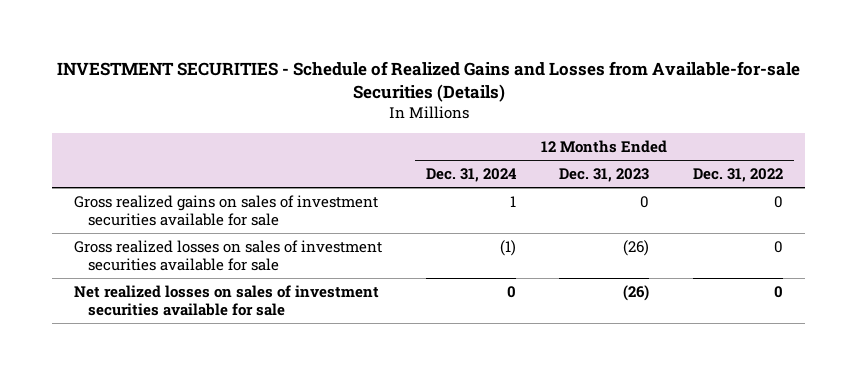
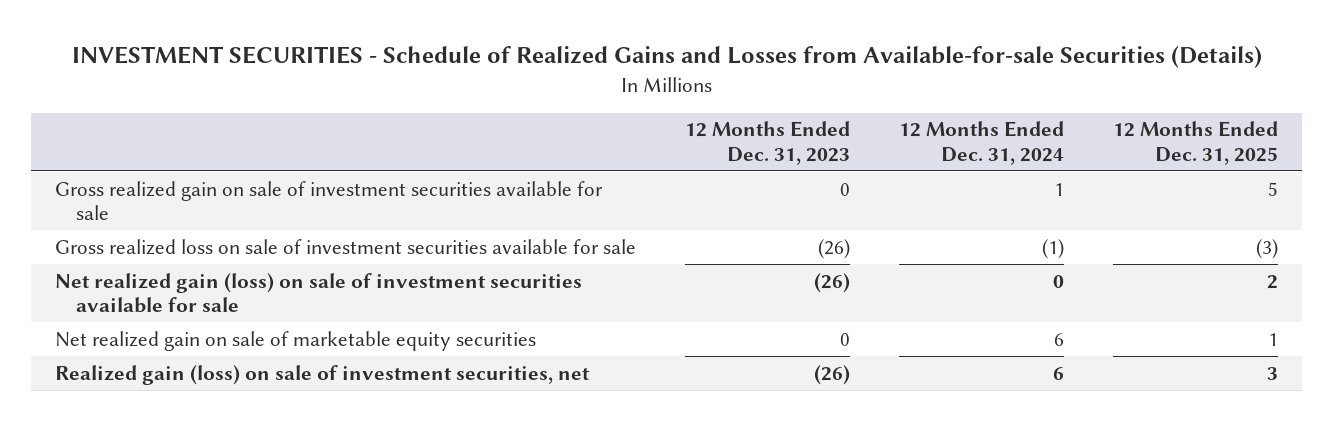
- | 12 Months Ended Dec. 31, 2024 | 12 Months Ended Dec. 31, 2023 | 12 Months Ended Dec. 31, 2022
+ | 12 Months Ended Dec. 31, 2023 | 12 Months Ended Dec. 31, 2024 | 12 Months Ended Dec. 31, 2025
- Gross realized gains on sales of investment securities available for sale | 1 | 0 | 0
- Gross realized losses on sales of investment securities available for sale | (1) | (26) | 0
- Net realized losses on sales of investment securities available for sale | 0 | (26) | 0
+ Gross realized gain on sale of investment securities available for sale | 0 | 1 | 5
+ Gross realized loss on sale of investment securities available for sale | (26) | (1) | (3)
+ Net realized gain (loss) on sale of investment securities available for sale | (26) | 0 | 2
+ Net realized gain on sale of marketable equity securities | 0 | 6 | 1
+ Realized gain (loss) on sale of investment securities, net | (26) | 6 | 3

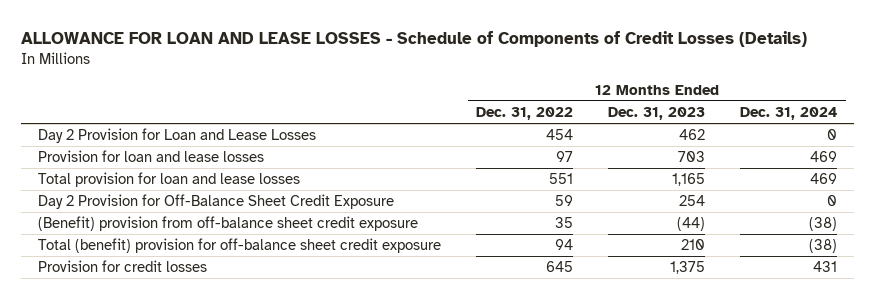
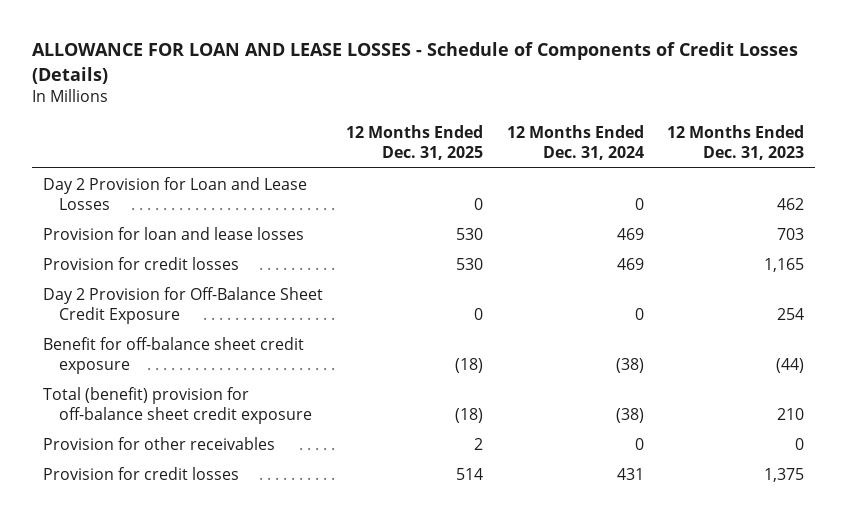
- | 12 Months Ended Dec. 31, 2022 | 12 Months Ended Dec. 31, 2023 | 12 Months Ended Dec. 31, 2024
+ | 12 Months Ended Dec. 31, 2025 | 12 Months Ended Dec. 31, 2024 | 12 Months Ended Dec. 31, 2023
- Total provision for loan and lease losses | 551 | 1,165 | 469
+ Provision for credit losses | 530 | 469 | 1,165
- (Benefit) provision from off-balance sheet credit exposure | 35 | (44) | (38)
+ Benefit for off-balance sheet credit exposure | (18) | (38) | (44)
+ Provision for other receivables | 2 | 0 | 0

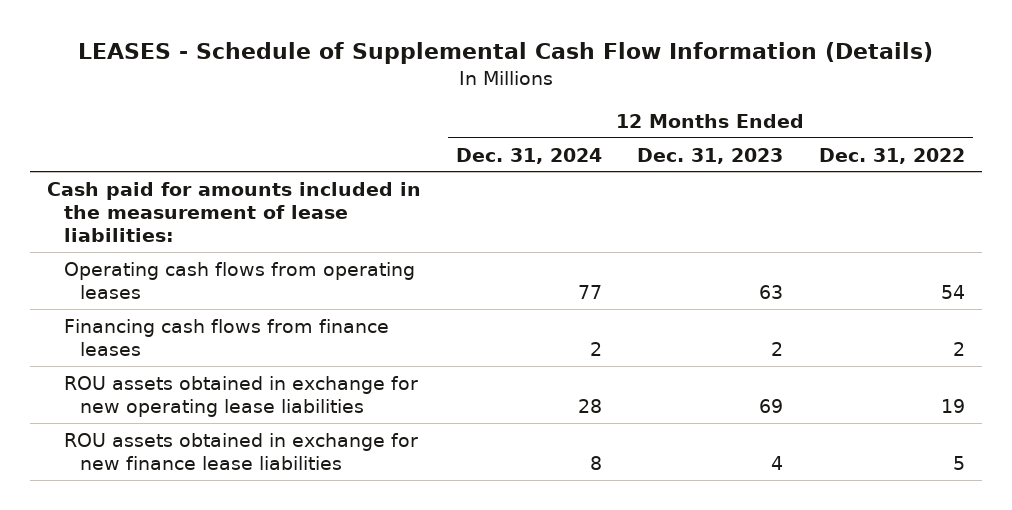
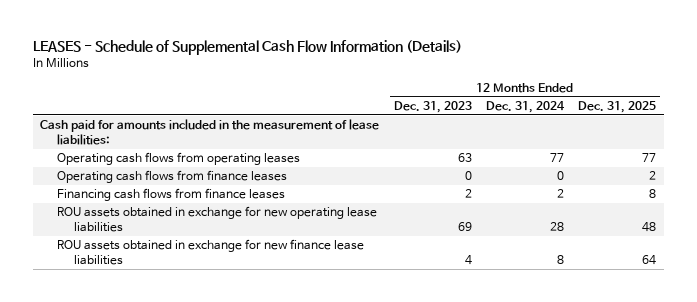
- | 12 Months Ended Dec. 31, 2024 | 12 Months Ended Dec. 31, 2023 | 12 Months Ended Dec. 31, 2022
+ | 12 Months Ended Dec. 31, 2023 | 12 Months Ended Dec. 31, 2024 | 12 Months Ended Dec. 31, 2025
+ Operating cash flows from finance leases | 0 | 0 | 2

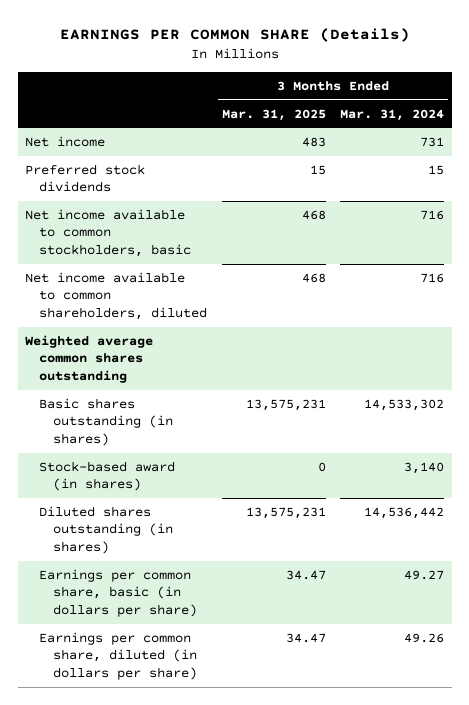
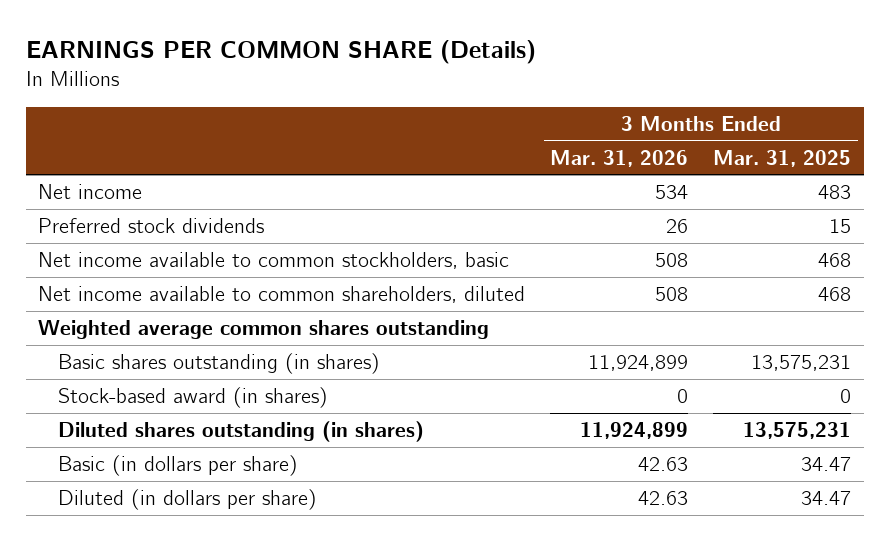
- | 3 Months Ended Mar. 31, 2025 | 3 Months Ended Mar. 31, 2024
+ | 3 Months Ended Mar. 31, 2026 | 3 Months Ended Mar. 31, 2025
- Earnings per common share, basic (in dollars per share) | 34.47 | 49.27
- Earnings per common share, diluted (in dollars per share) | 34.47 | 49.26
+ Basic (in dollars per share) | 42.63 | 34.47
+ Diluted (in dollars per share) | 42.63 | 34.47

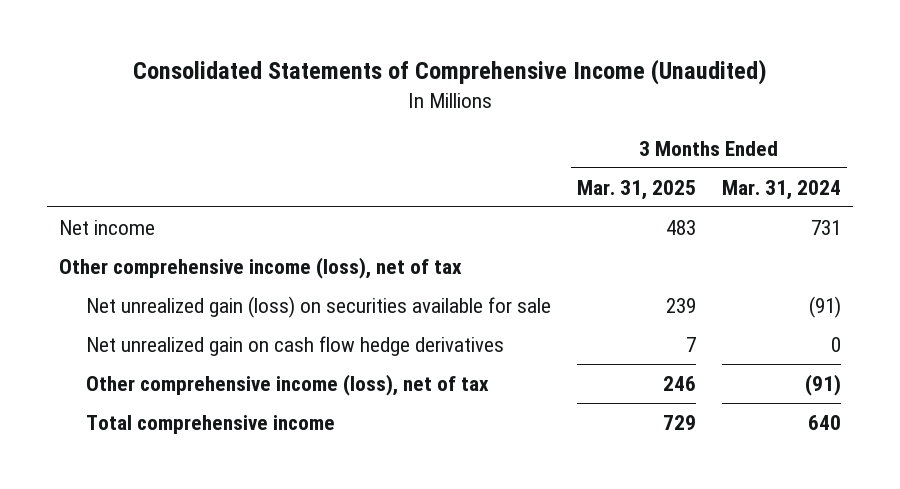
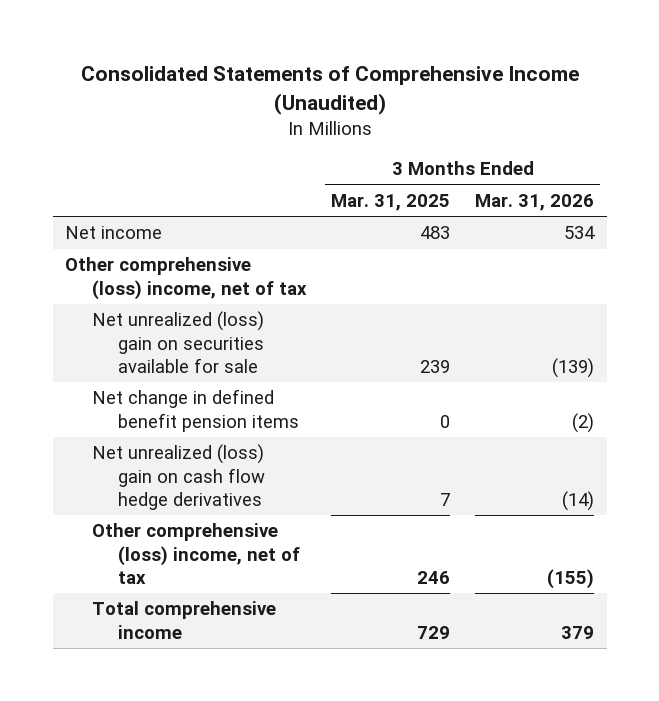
- | 3 Months Ended Mar. 31, 2025 | 3 Months Ended Mar. 31, 2024
+ | 3 Months Ended Mar. 31, 2025 | 3 Months Ended Mar. 31, 2026
- Other comprehensive income (loss), net of tax
- Net unrealized gain (loss) on securities available for sale | 239 | (91)
- Net unrealized gain on cash flow hedge derivatives | 7 | 0
- Other comprehensive income (loss), net of tax | 246 | (91)
+ Other comprehensive (loss) income, net of tax
+ Net unrealized (loss) gain on securities available for sale | 239 | (139)
+ Net change in defined benefit pension items | 0 | (2)
+ Net unrealized (loss) gain on cash flow hedge derivatives | 7 | (14)
+ Other comprehensive (loss) income, net of tax | 246 | (155)

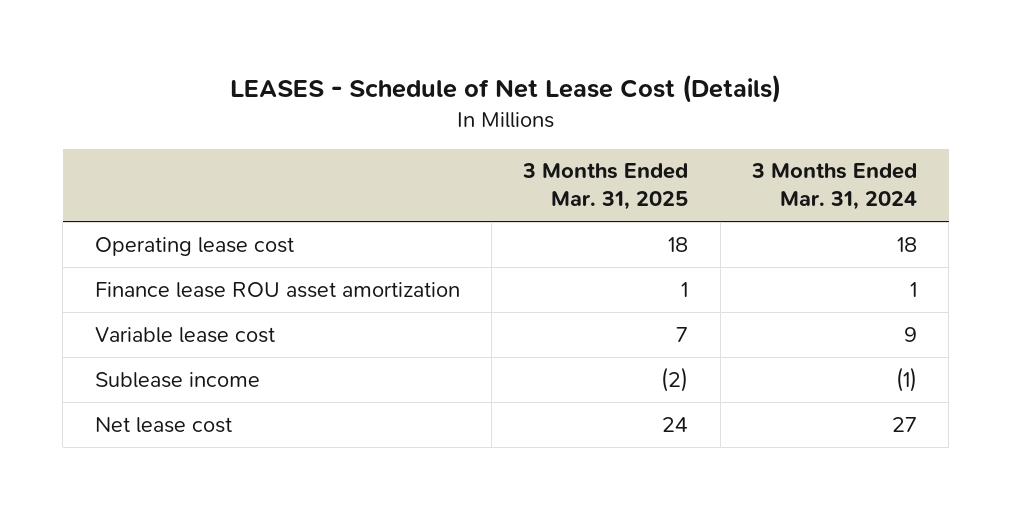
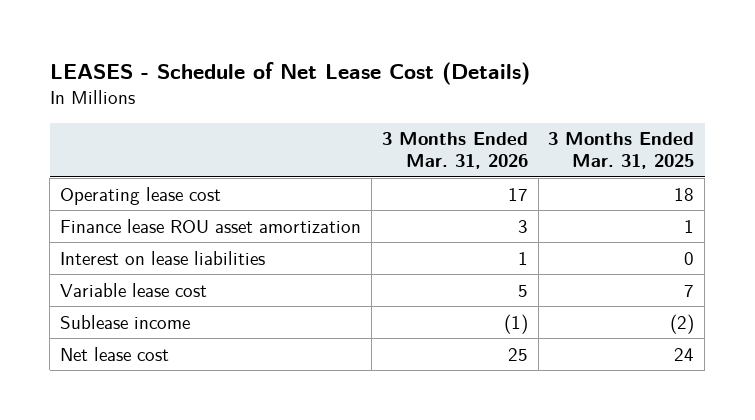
- | 3 Months Ended Mar. 31, 2025 | 3 Months Ended Mar. 31, 2024
+ | 3 Months Ended Mar. 31, 2026 | 3 Months Ended Mar. 31, 2025
+ Interest on lease liabilities | 1 | 0

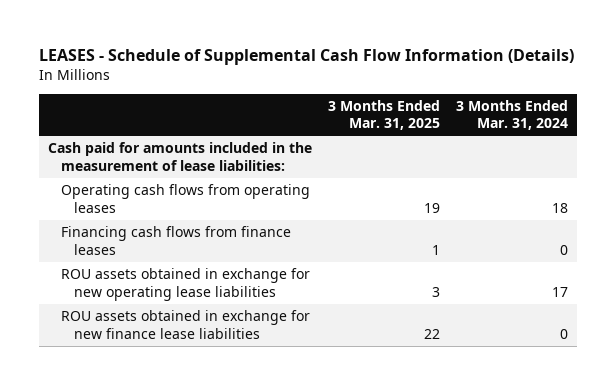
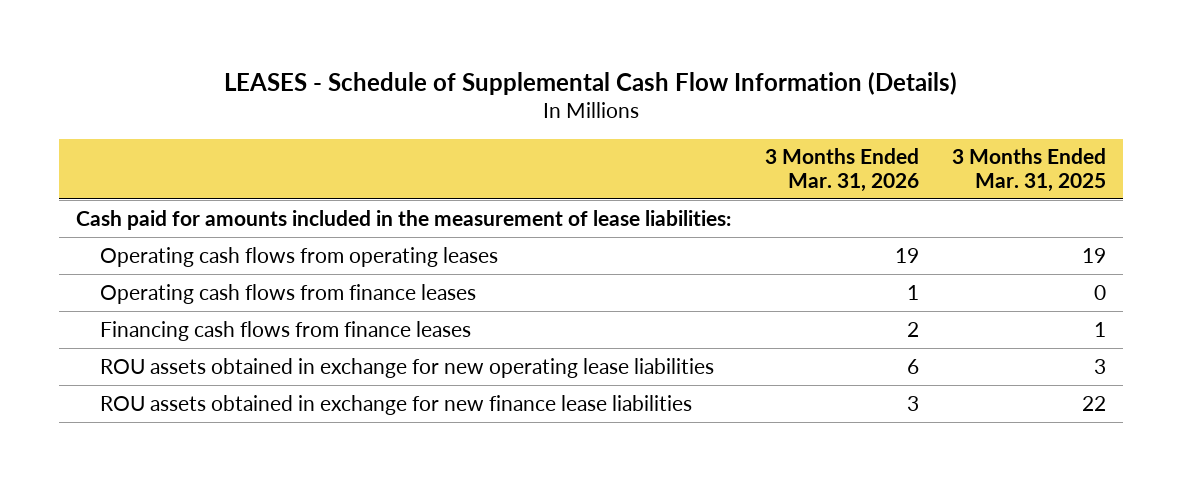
- | 3 Months Ended Mar. 31, 2025 | 3 Months Ended Mar. 31, 2024
+ | 3 Months Ended Mar. 31, 2026 | 3 Months Ended Mar. 31, 2025
+ Operating cash flows from finance leases | 1 | 0

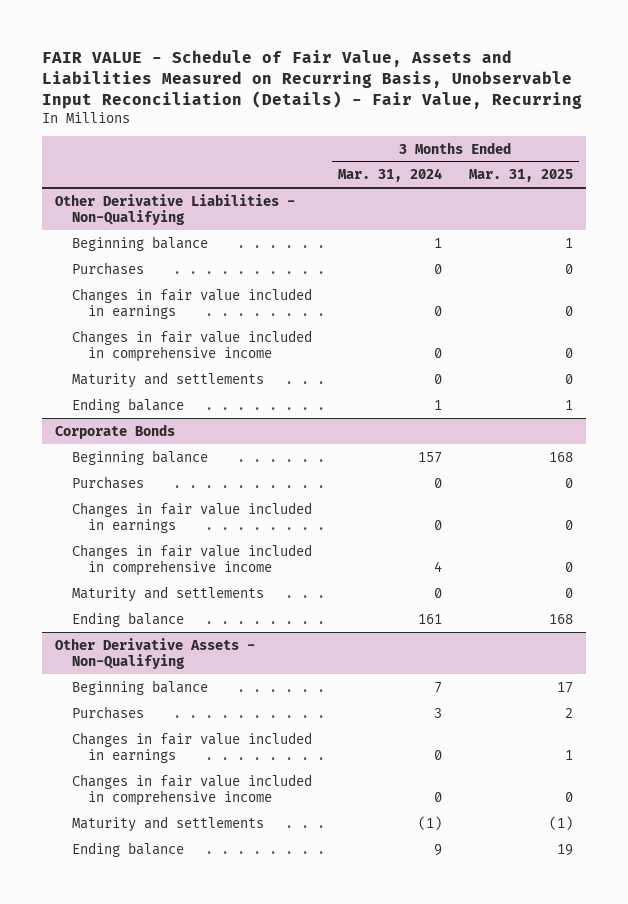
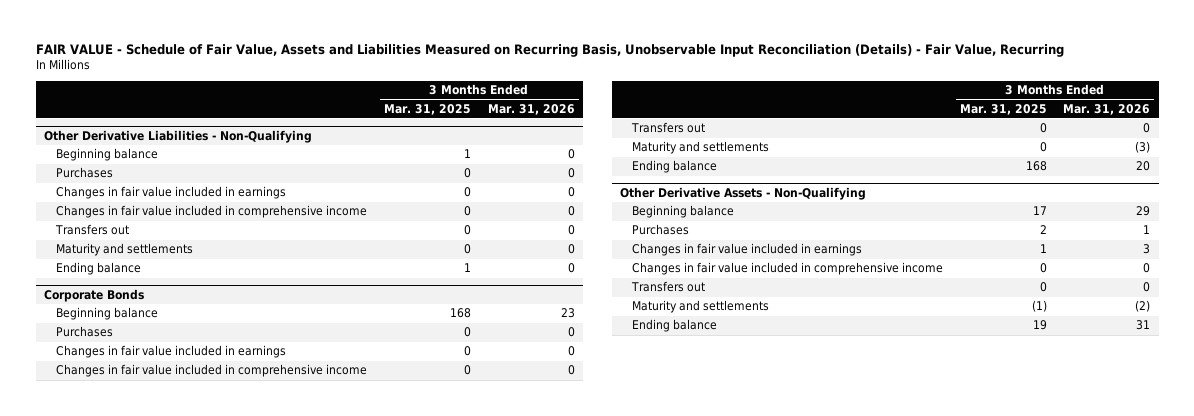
- | 3 Months Ended Mar. 31, 2024 | 3 Months Ended Mar. 31, 2025
+ | 3 Months Ended Mar. 31, 2025 | 3 Months Ended Mar. 31, 2026
@ Other Derivative Liabilities - Non-Qualifying
+ Transfers out | 0 | 0
@ Corporate Bonds
+ Transfers out | 0 | 0
@ Other Derivative Assets - Non-Qualifying
+ Transfers out | 0 | 0

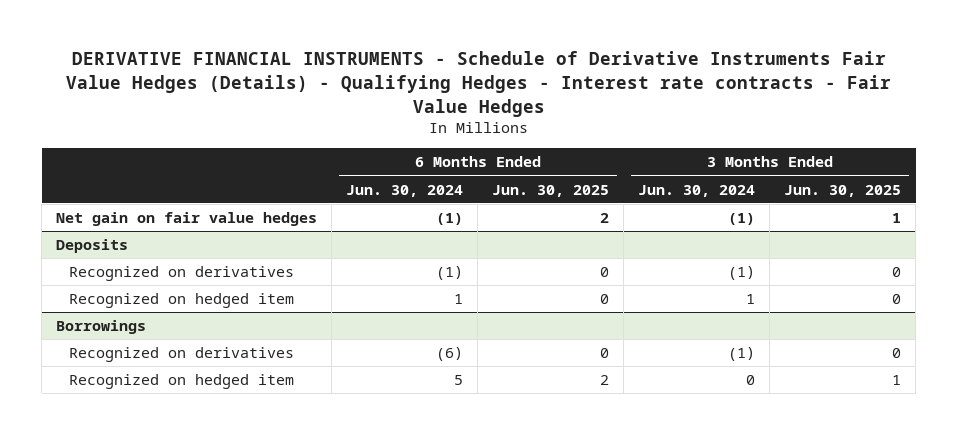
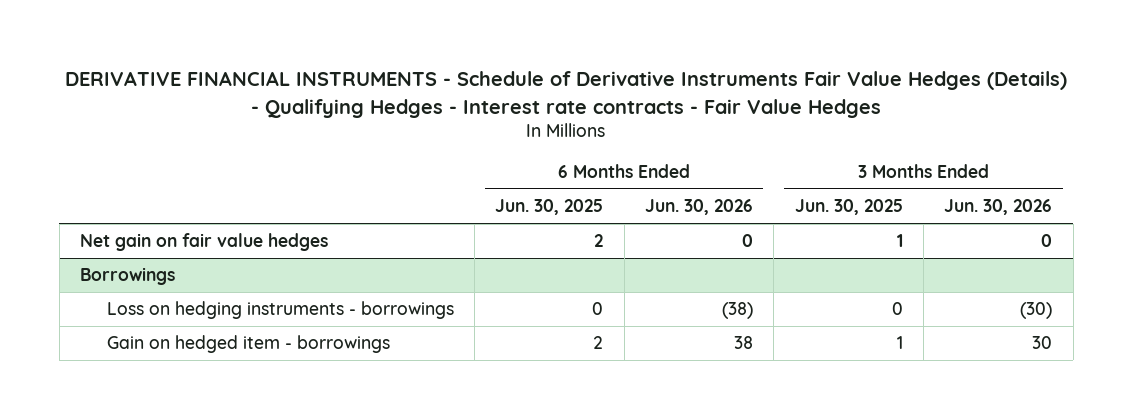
- | 6 Months Ended Jun. 30, 2024 | 6 Months Ended Jun. 30, 2025 | 3 Months Ended Jun. 30, 2024 | 3 Months Ended Jun. 30, 2025
+ | 6 Months Ended Jun. 30, 2025 | 6 Months Ended Jun. 30, 2026 | 3 Months Ended Jun. 30, 2025 | 3 Months Ended Jun. 30, 2026
- Deposits
- Recognized on derivatives | (1) | 0 | (1) | 0
- Recognized on hedged item | 1 | 0 | 1 | 0
@ Borrowings
- Recognized on derivatives | (6) | 0 | (1) | 0
- Recognized on hedged item | 5 | 2 | 0 | 1
+ Loss on hedging instruments - borrowings | 0 | (38) | 0 | (30)
+ Gain on hedged item - borrowings | 2 | 38 | 1 | 30

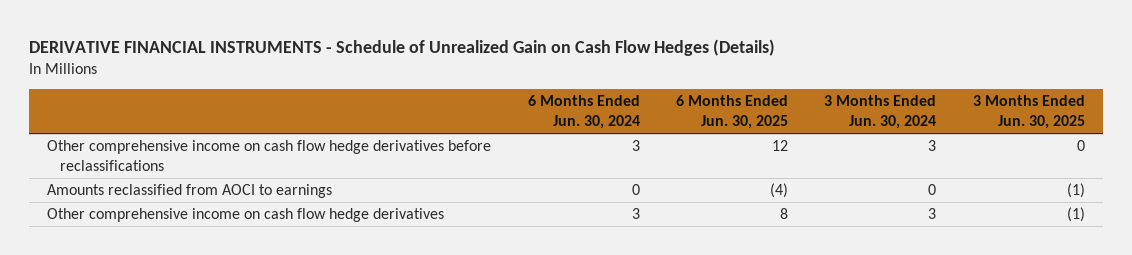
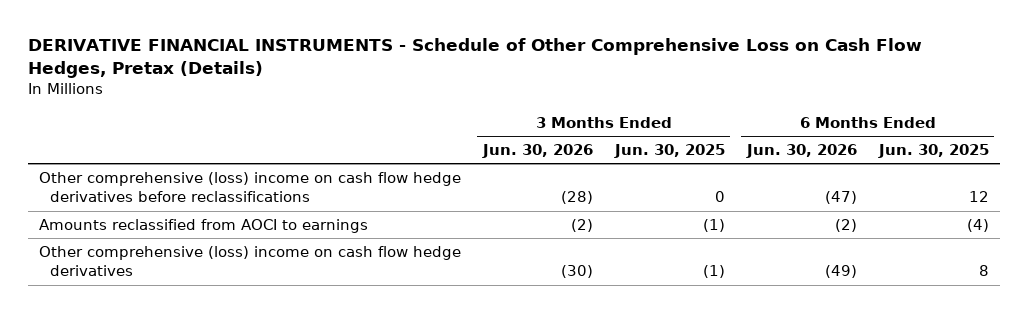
- DERIVATIVE FINANCIAL INSTRUMENTS - Schedule of Unrealized Gain on Cash Flow Hedges (Details)
+ DERIVATIVE FINANCIAL INSTRUMENTS - Schedule of Other Comprehensive Loss on Cash Flow Hedges, Pretax (Details)
- | 6 Months Ended Jun. 30, 2024 | 6 Months Ended Jun. 30, 2025 | 3 Months Ended Jun. 30, 2024 | 3 Months Ended Jun. 30, 2025
+ | 3 Months Ended Jun. 30, 2026 | 3 Months Ended Jun. 30, 2025 | 6 Months Ended Jun. 30, 2026 | 6 Months Ended Jun. 30, 2025
- Other comprehensive income on cash flow hedge derivatives before reclassifications | 3 | 12 | 3 | 0
+ Other comprehensive (loss) income on cash flow hedge derivatives before reclassifications | (28) | 0 | (47) | 12
- Other comprehensive income on cash flow hedge derivatives | 3 | 8 | 3 | (1)
+ Other comprehensive (loss) income on cash flow hedge derivatives | (30) | (1) | (49) | 8

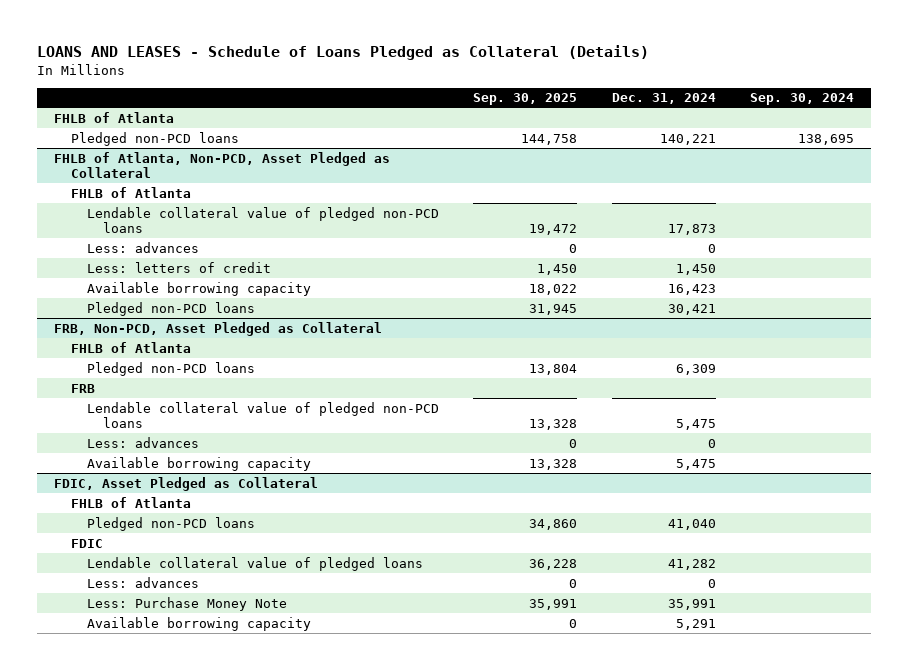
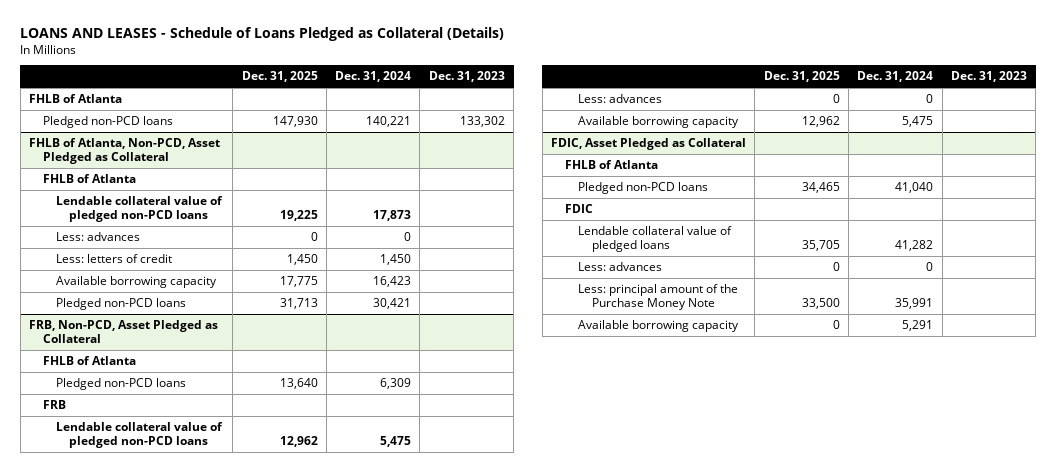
- | Sep. 30, 2025 | Dec. 31, 2024 | Sep. 30, 2024
+ | Dec. 31, 2025 | Dec. 31, 2024 | Dec. 31, 2023
@ FDIC, Asset Pledged as Collateral
- Less: Purchase Money Note | 35,991 | 35,991 |
+ Less: principal amount of the Purchase Money Note | 33,500 | 35,991 |

